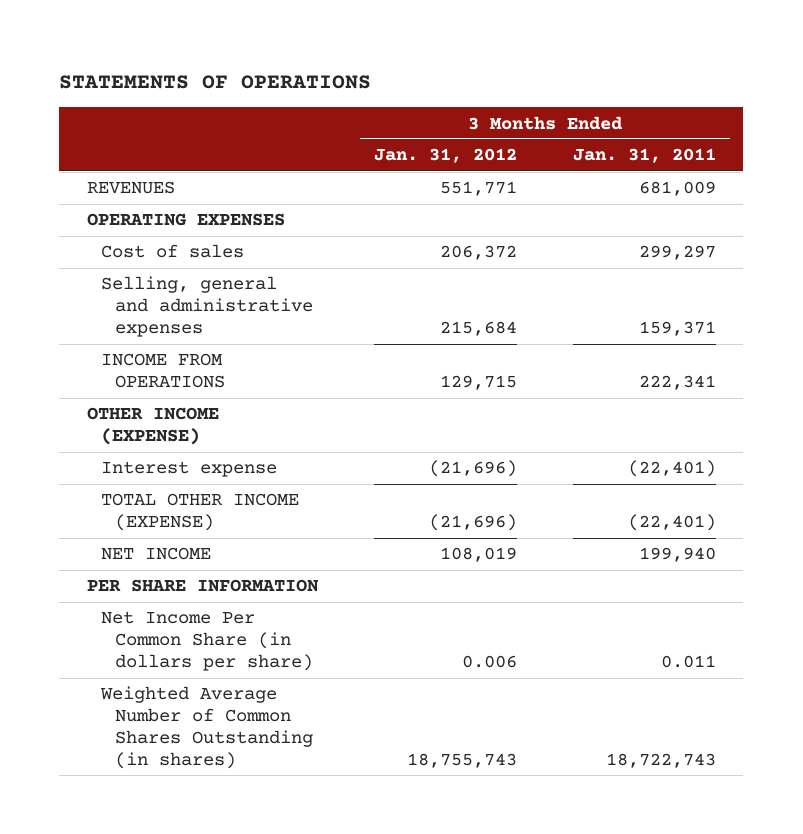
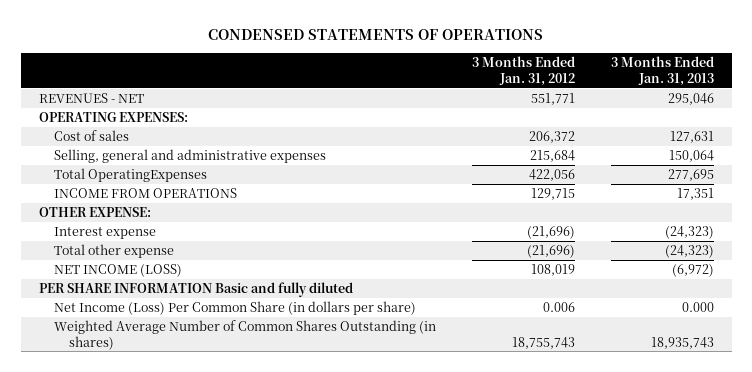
- STATEMENTS OF OPERATIONS
+ CONDENSED STATEMENTS OF OPERATIONS
- | 3 Months Ended Jan. 31, 2012 | 3 Months Ended Jan. 31, 2011
+ | 3 Months Ended Jan. 31, 2012 | 3 Months Ended Jan. 31, 2013
- REVENUES | 551,771 | 681,009
- OPERATING EXPENSES
+ REVENUES - NET | 551,771 | 295,046
+ OPERATING EXPENSES:
+ Total OperatingExpenses | 422,056 | 277,695
- OTHER INCOME (EXPENSE)
+ OTHER EXPENSE:
- TOTAL OTHER INCOME (EXPENSE) | (21,696) | (22,401)
- NET INCOME | 108,019 | 199,940
- PER SHARE INFORMATION
- Net Income Per Common Share (in dollars per share) | 0.006 | 0.011
+ Total other expense | (21,696) | (24,323)
+ NET INCOME (LOSS) | 108,019 | (6,972)
+ PER SHARE INFORMATION Basic and fully diluted
+ Net Income (Loss) Per Common Share (in dollars per share) | 0.006 | 0.000

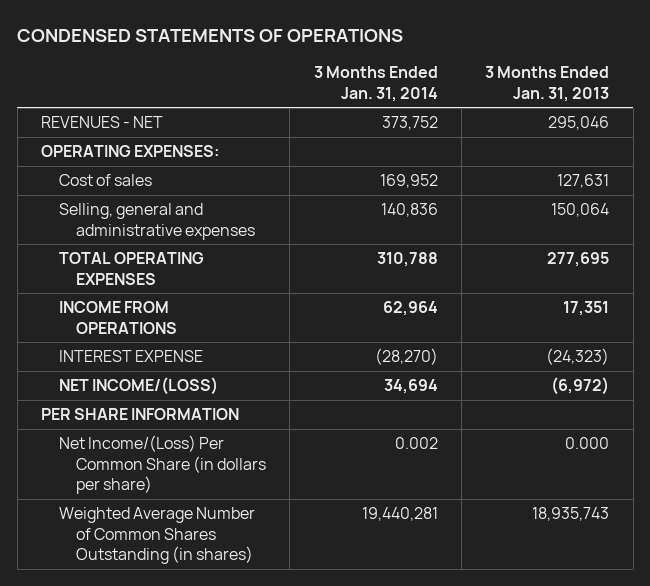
- | 3 Months Ended Jan. 31, 2012 | 3 Months Ended Jan. 31, 2013
+ | 3 Months Ended Jan. 31, 2014 | 3 Months Ended Jan. 31, 2013
- Total OperatingExpenses | 422,056 | 277,695
+ TOTAL OPERATING EXPENSES | 310,788 | 277,695
- OTHER EXPENSE:
- Interest expense | (21,696) | (24,323)
- Total other expense | (21,696) | (24,323)
- NET INCOME (LOSS) | 108,019 | (6,972)
- PER SHARE INFORMATION Basic and fully diluted
- Net Income (Loss) Per Common Share (in dollars per share) | 0.006 | 0.000
+ INTEREST EXPENSE | (28,270) | (24,323)
+ NET INCOME/(LOSS) | 34,694 | (6,972)
+ PER SHARE INFORMATION
+ Net Income/(Loss) Per Common Share (in dollars per share) | 0.002 | 0.000

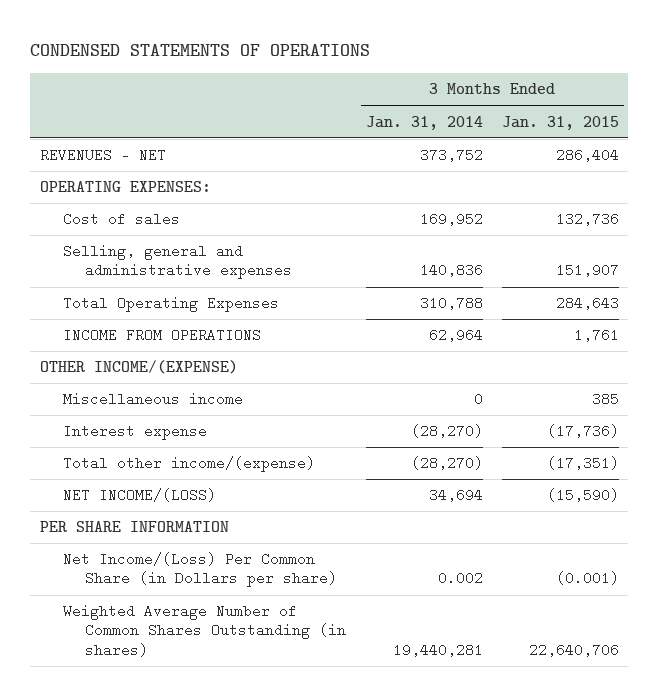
- | 3 Months Ended Jan. 31, 2014 | 3 Months Ended Jan. 31, 2013
+ | 3 Months Ended Jan. 31, 2014 | 3 Months Ended Jan. 31, 2015
- TOTAL OPERATING EXPENSES | 310,788 | 277,695
+ Total Operating Expenses | 310,788 | 284,643
- INTEREST EXPENSE | (28,270) | (24,323)
+ OTHER INCOME/(EXPENSE)
+ Miscellaneous income | 0 | 385
+ Interest expense | (28,270) | (17,736)
+ Total other income/(expense) | (28,270) | (17,351)
- Net Income/(Loss) Per Common Share (in dollars per share) | 0.002 | 0.000
+ Net Income/(Loss) Per Common Share (in Dollars per share) | 0.002 | (0.001)

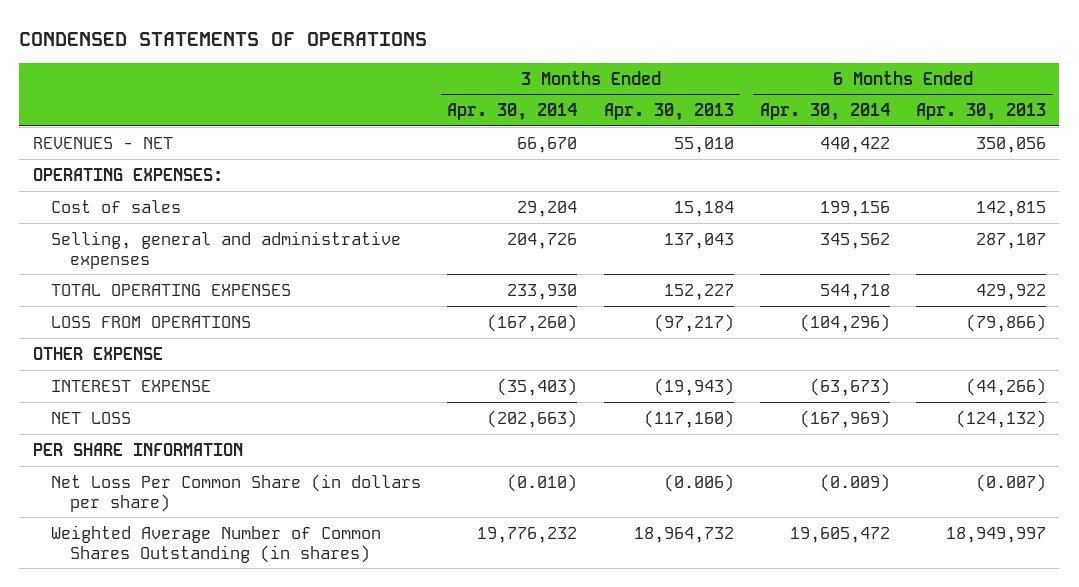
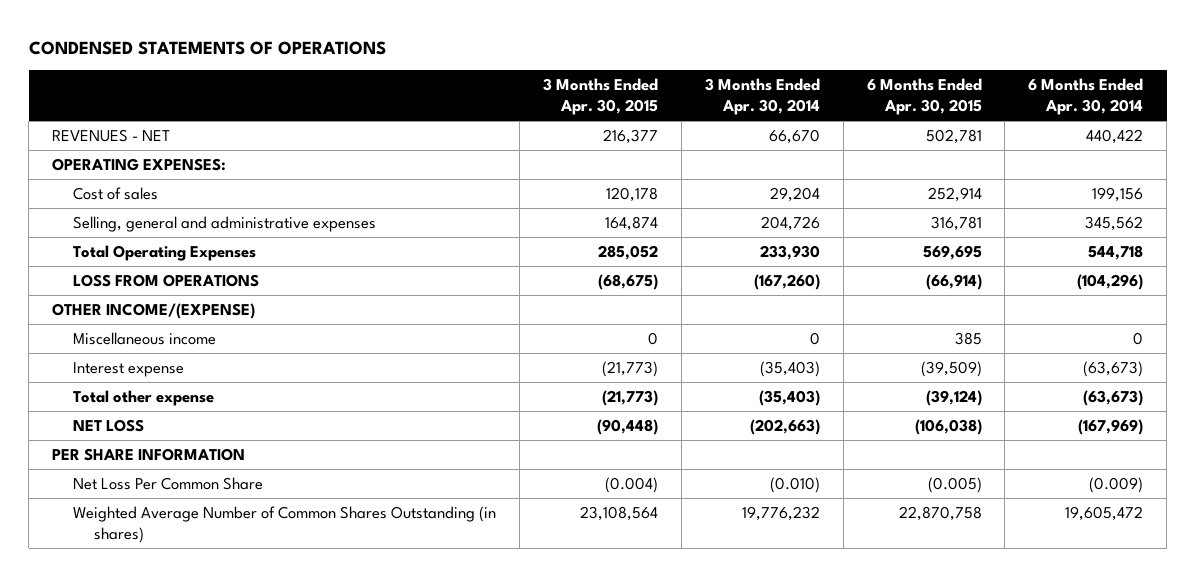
- | 3 Months Ended Apr. 30, 2014 | 3 Months Ended Apr. 30, 2013 | 6 Months Ended Apr. 30, 2014 | 6 Months Ended Apr. 30, 2013
+ | 3 Months Ended Apr. 30, 2015 | 3 Months Ended Apr. 30, 2014 | 6 Months Ended Apr. 30, 2015 | 6 Months Ended Apr. 30, 2014
- TOTAL OPERATING EXPENSES | 233,930 | 152,227 | 544,718 | 429,922
+ Total Operating Expenses | 285,052 | 233,930 | 569,695 | 544,718
- OTHER EXPENSE
- INTEREST EXPENSE | (35,403) | (19,943) | (63,673) | (44,266)
+ OTHER INCOME/(EXPENSE)
+ Miscellaneous income | 0 | 0 | 385 | 0
+ Interest expense | (21,773) | (35,403) | (39,509) | (63,673)
+ Total other expense | (21,773) | (35,403) | (39,124) | (63,673)
- Net Loss Per Common Share (in dollars per share) | (0.010) | (0.006) | (0.009) | (0.007)
+ Net Loss Per Common Share | (0.004) | (0.010) | (0.005) | (0.009)

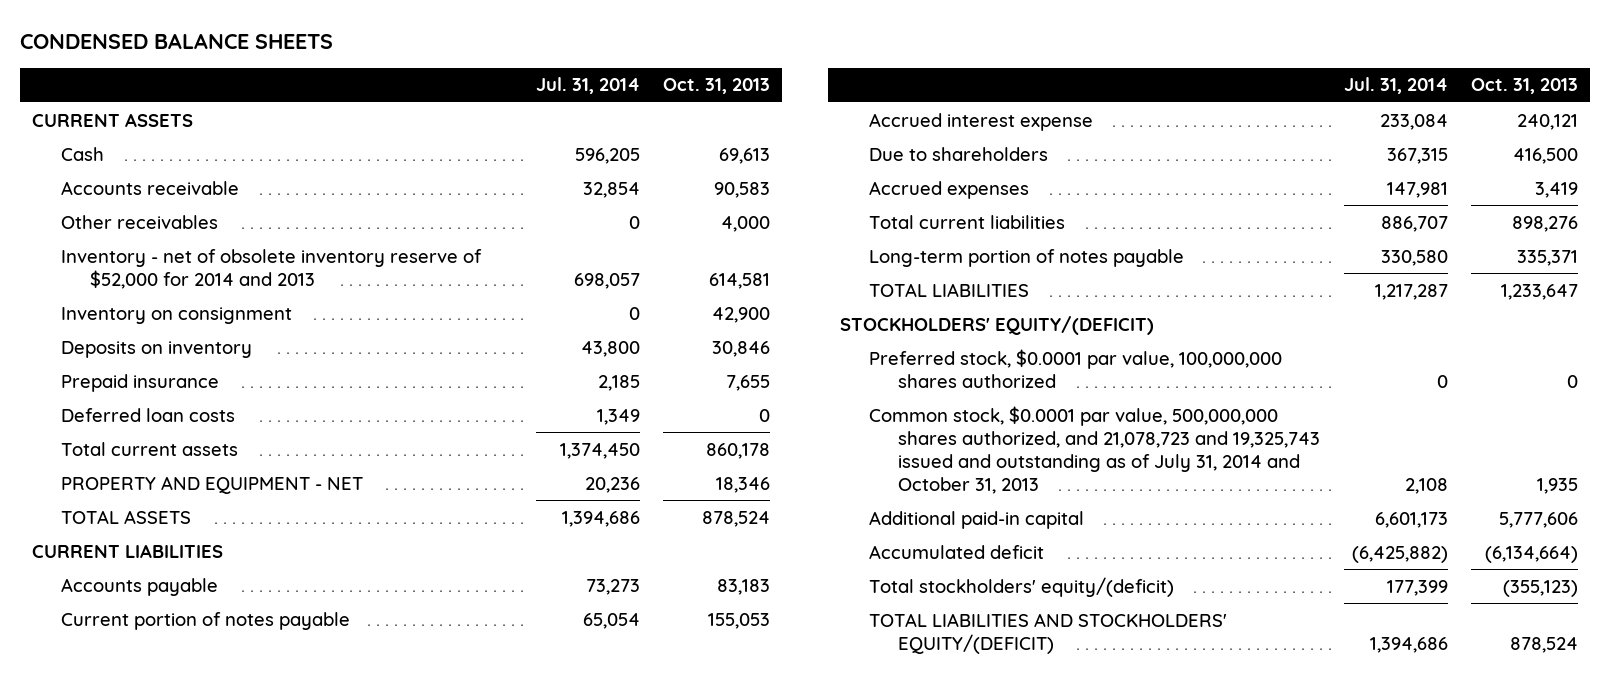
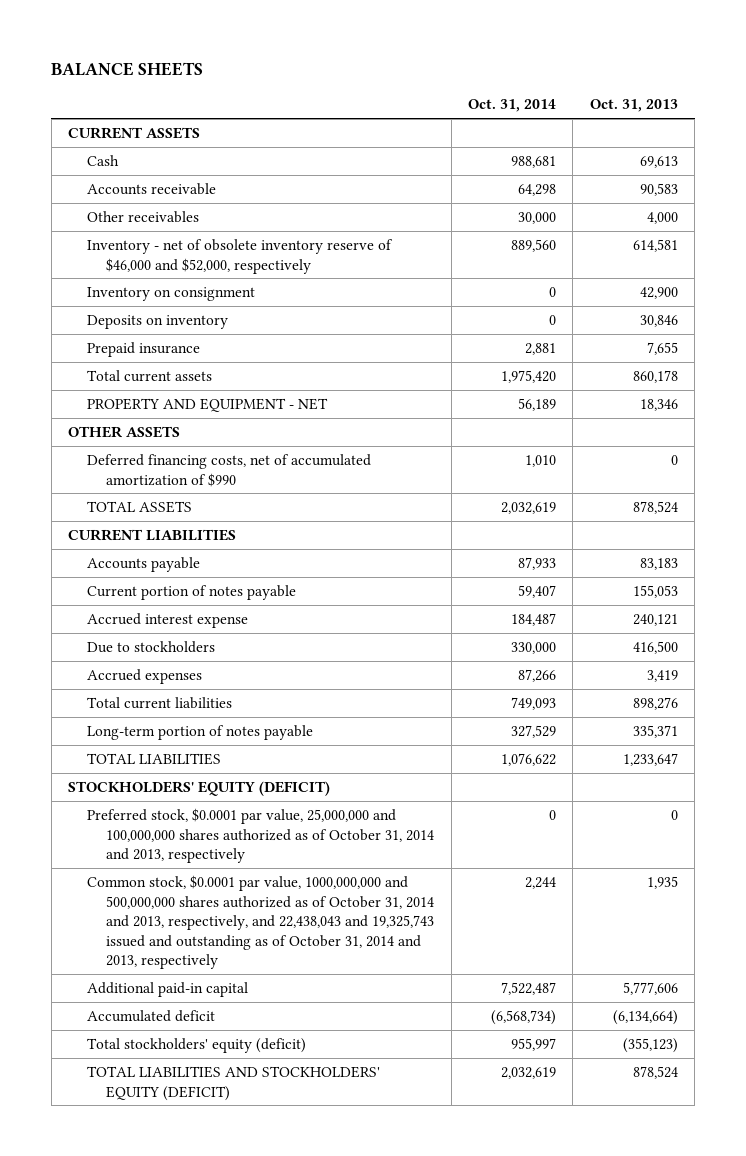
- CONDENSED BALANCE SHEETS
+ BALANCE SHEETS
- | Jul. 31, 2014 | Oct. 31, 2013
+ | Oct. 31, 2014 | Oct. 31, 2013
- Inventory - net of obsolete inventory reserve of $52,000 for 2014 and 2013 | 698,057 | 614,581
+ Inventory - net of obsolete inventory reserve of $46,000 and $52,000, respectively | 889,560 | 614,581
- Deferred loan costs | 1,349 | 0
+ OTHER ASSETS
+ Deferred financing costs, net of accumulated amortization of $990 | 1,010 | 0
- Due to shareholders | 367,315 | 416,500
+ Due to stockholders | 330,000 | 416,500
- STOCKHOLDERS' EQUITY/(DEFICIT)
- Preferred stock, $0.0001 par value, 100,000,000 shares authorized | 0 | 0
- Common stock, $0.0001 par value, 500,000,000 shares authorized, and 21,078,723 and 19,325,743 issued and outstanding as of July 31, 2014 and October 31, 2013 | 2,108 | 1,935
+ STOCKHOLDERS' EQUITY (DEFICIT)
+ Preferred stock, $0.0001 par value, 25,000,000 and 100,000,000 shares authorized as of October 31, 2014 and 2013, respectively | 0 | 0
+ Common stock, $0.0001 par value, 1000,000,000 and 500,000,000 shares authorized as of October 31, 2014 and 2013, respectively, and 22,438,043 and 19,325,743 issued and outstanding as of October 31, 2014 and 2013, respectively | 2,244 | 1,935
- Total stockholders' equity/(deficit) | 177,399 | (355,123)
- TOTAL LIABILITIES AND STOCKHOLDERS' EQUITY/(DEFICIT) | 1,394,686 | 878,524
+ Total stockholders' equity (deficit) | 955,997 | (355,123)
+ TOTAL LIABILITIES AND STOCKHOLDERS' EQUITY (DEFICIT) | 2,032,619 | 878,524

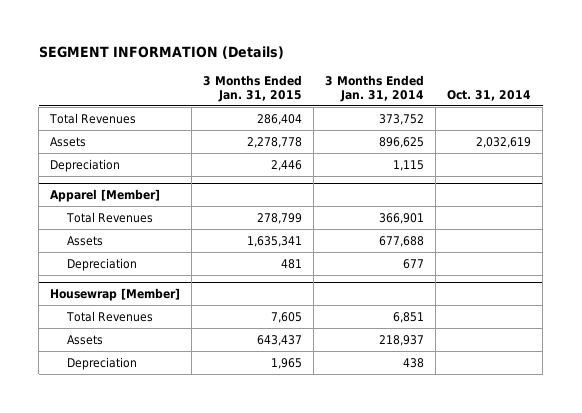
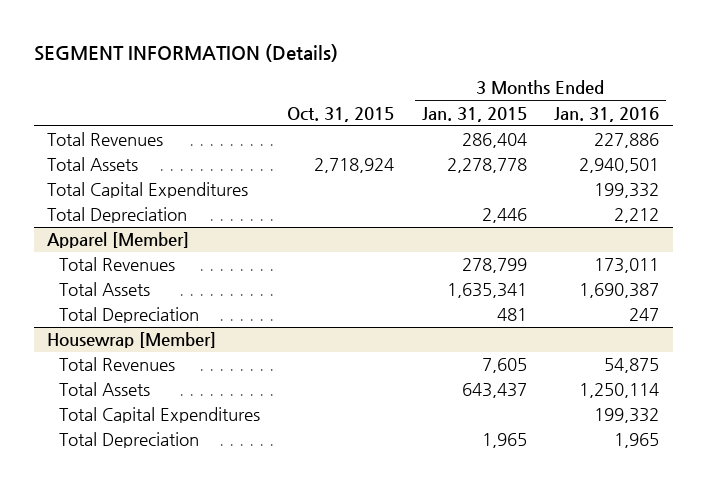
- | 3 Months Ended Jan. 31, 2015 | 3 Months Ended Jan. 31, 2014 | Oct. 31, 2014
+ | Oct. 31, 2015 | 3 Months Ended Jan. 31, 2015 | 3 Months Ended Jan. 31, 2016
- Assets | 2,278,778 | 896,625 | 2,032,619
- Depreciation | 2,446 | 1,115 |
+ Total Assets | 2,718,924 | 2,278,778 | 2,940,501
+ Total Capital Expenditures | | | 199,332
+ Total Depreciation | | 2,446 | 2,212
@ Apparel [Member]
- Assets | 1,635,341 | 677,688 |
- Depreciation | 481 | 677 |
+ Total Assets | | 1,635,341 | 1,690,387
+ Total Depreciation | | 481 | 247
@ Housewrap [Member]
- Assets | 643,437 | 218,937 |
- Depreciation | 1,965 | 438 |
+ Total Assets | | 643,437 | 1,250,114
+ Total Capital Expenditures | | | 199,332
+ Total Depreciation | | 1,965 | 1,965

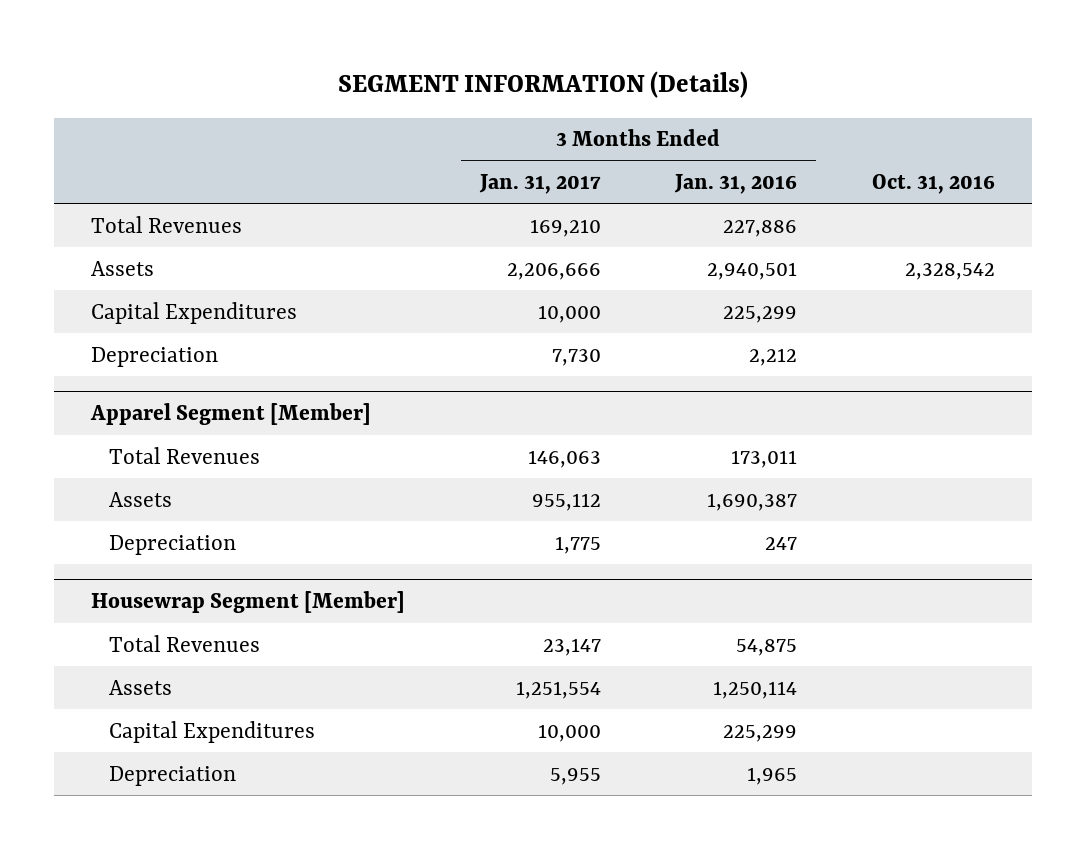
- | Oct. 31, 2015 | 3 Months Ended Jan. 31, 2015 | 3 Months Ended Jan. 31, 2016
+ | 3 Months Ended Jan. 31, 2017 | 3 Months Ended Jan. 31, 2016 | Oct. 31, 2016
- Total Assets | 2,718,924 | 2,278,778 | 2,940,501
- Total Capital Expenditures | | | 199,332
- Total Depreciation | | 2,446 | 2,212
- Apparel [Member]
+ Assets | 2,206,666 | 2,940,501 | 2,328,542
+ Capital Expenditures | 10,000 | 225,299 |
+ Depreciation | 7,730 | 2,212 |
+ Apparel Segment [Member]
- Total Assets | | 1,635,341 | 1,690,387
- Total Depreciation | | 481 | 247
- Housewrap [Member]
+ Assets | 955,112 | 1,690,387 |
+ Depreciation | 1,775 | 247 |
+ Housewrap Segment [Member]
- Total Assets | | 643,437 | 1,250,114
- Total Capital Expenditures | | | 199,332
- Total Depreciation | | 1,965 | 1,965
+ Assets | 1,251,554 | 1,250,114 |
+ Capital Expenditures | 10,000 | 225,299 |
+ Depreciation | 5,955 | 1,965 |

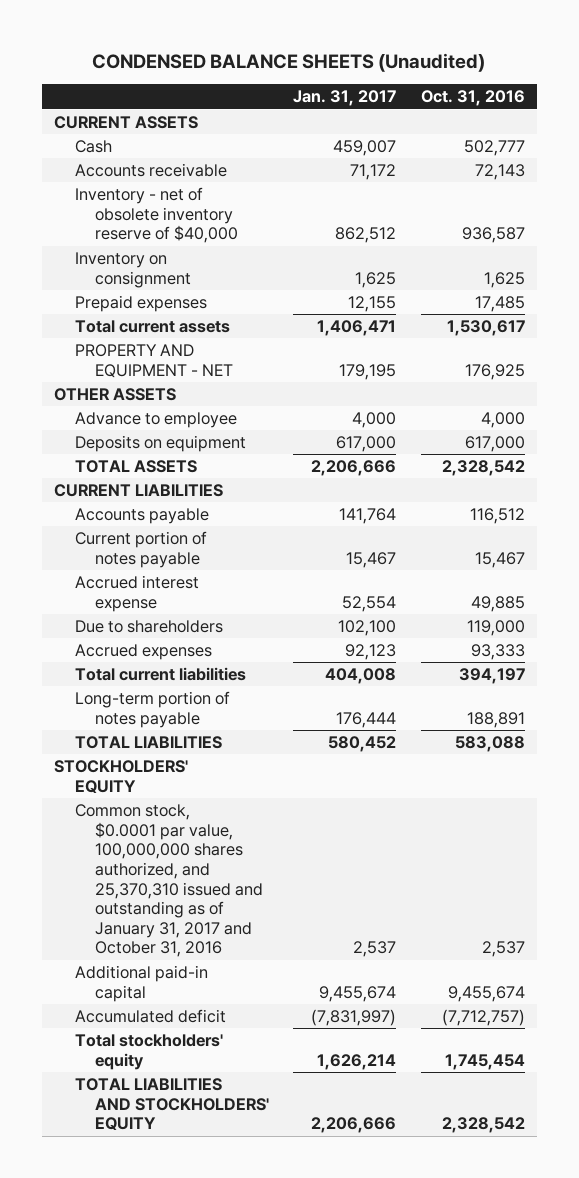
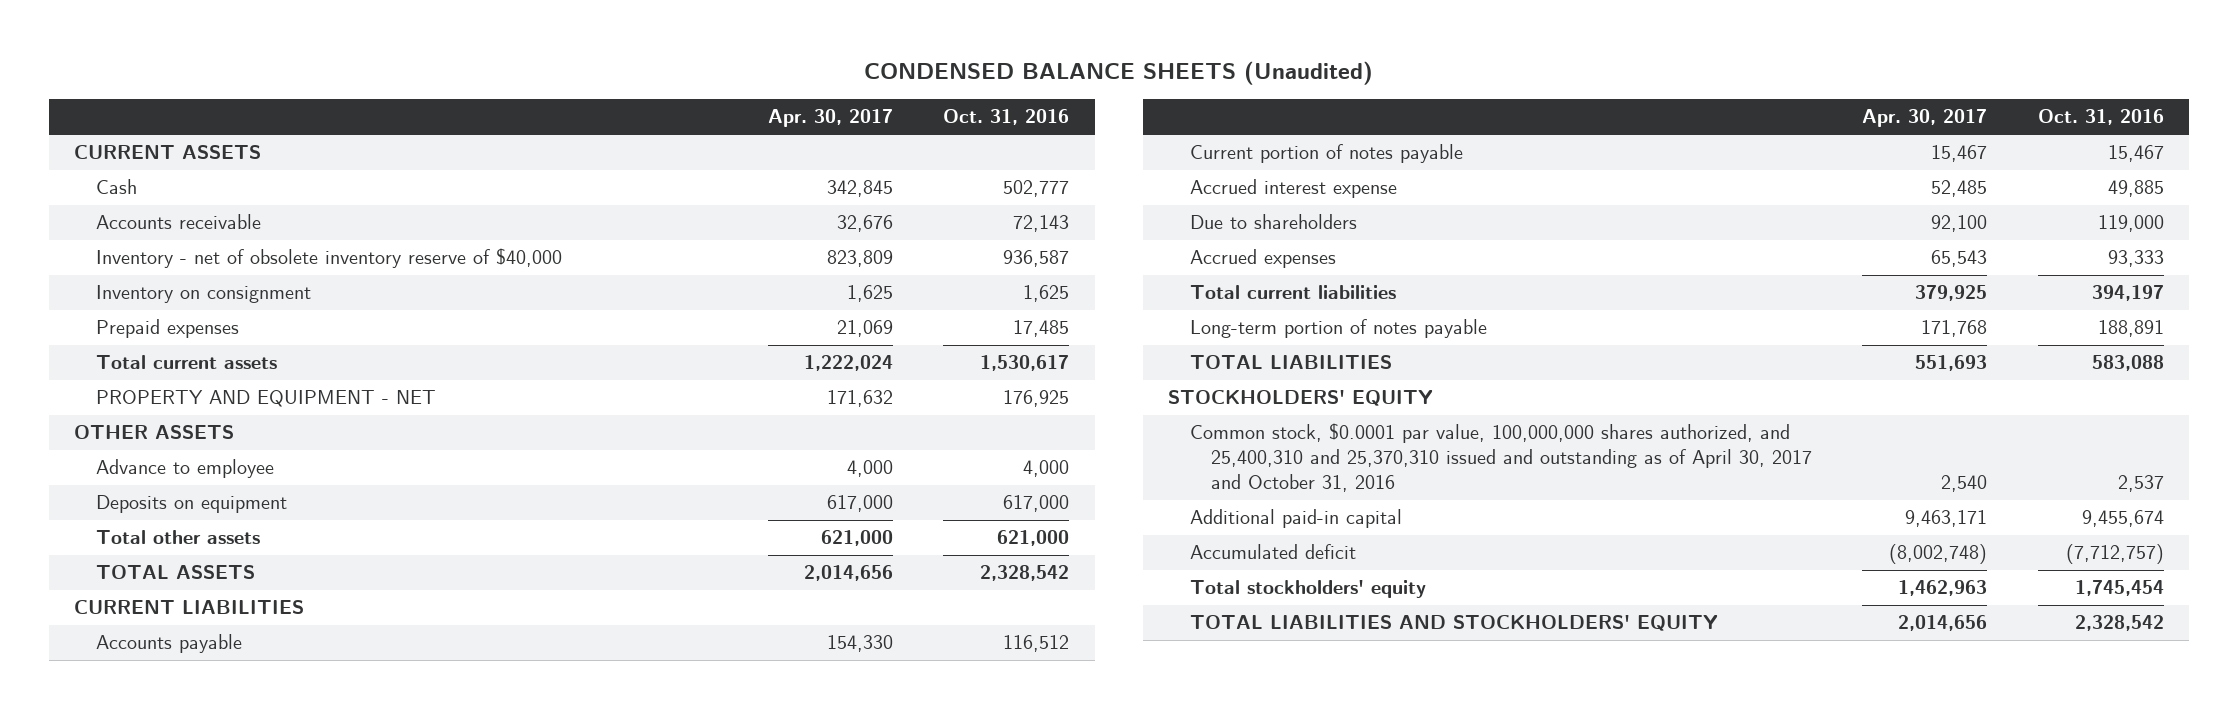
- | Jan. 31, 2017 | Oct. 31, 2016
+ | Apr. 30, 2017 | Oct. 31, 2016
+ Total other assets | 621,000 | 621,000
- Common stock, $0.0001 par value, 100,000,000 shares authorized, and 25,370,310 issued and outstanding as of January 31, 2017 and October 31, 2016 | 2,537 | 2,537
+ Common stock, $0.0001 par value, 100,000,000 shares authorized, and 25,400,310 and 25,370,310 issued and outstanding as of April 30, 2017 and October 31, 2016 | 2,540 | 2,537

